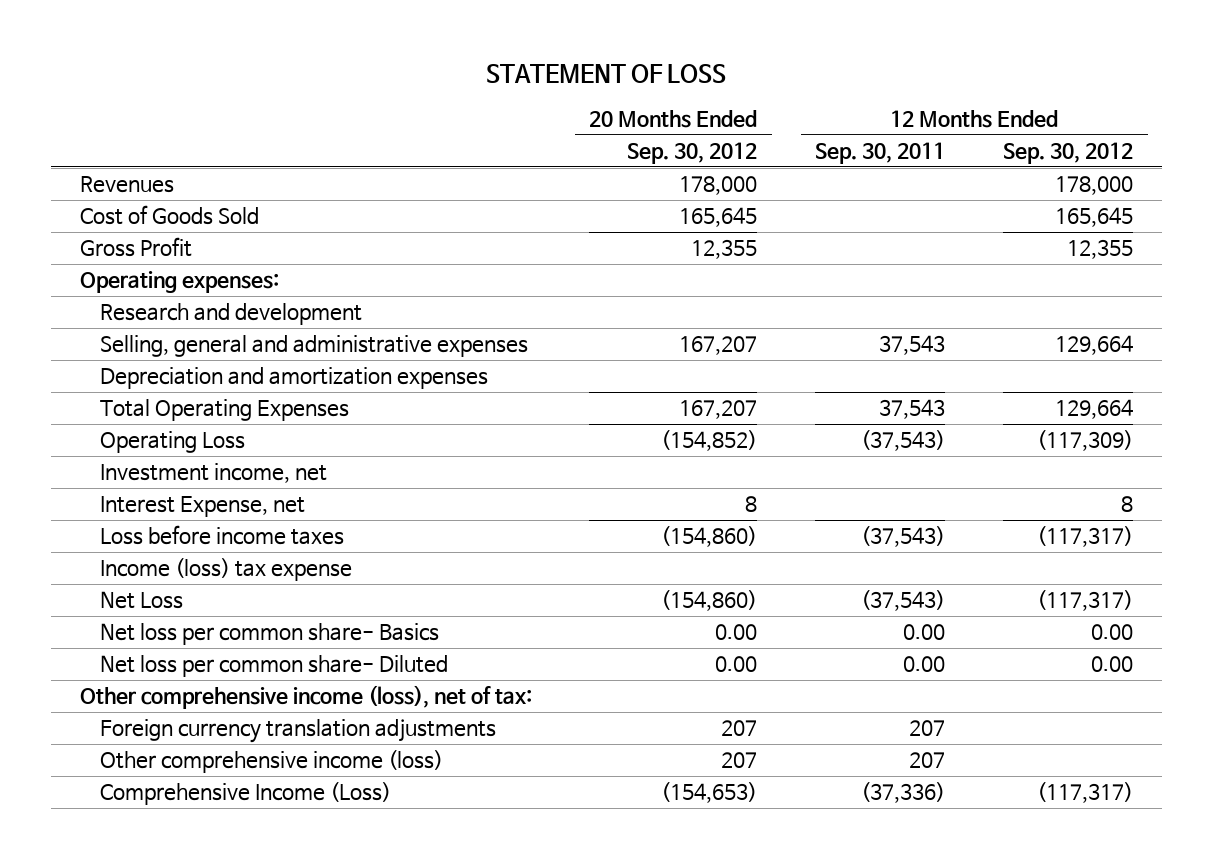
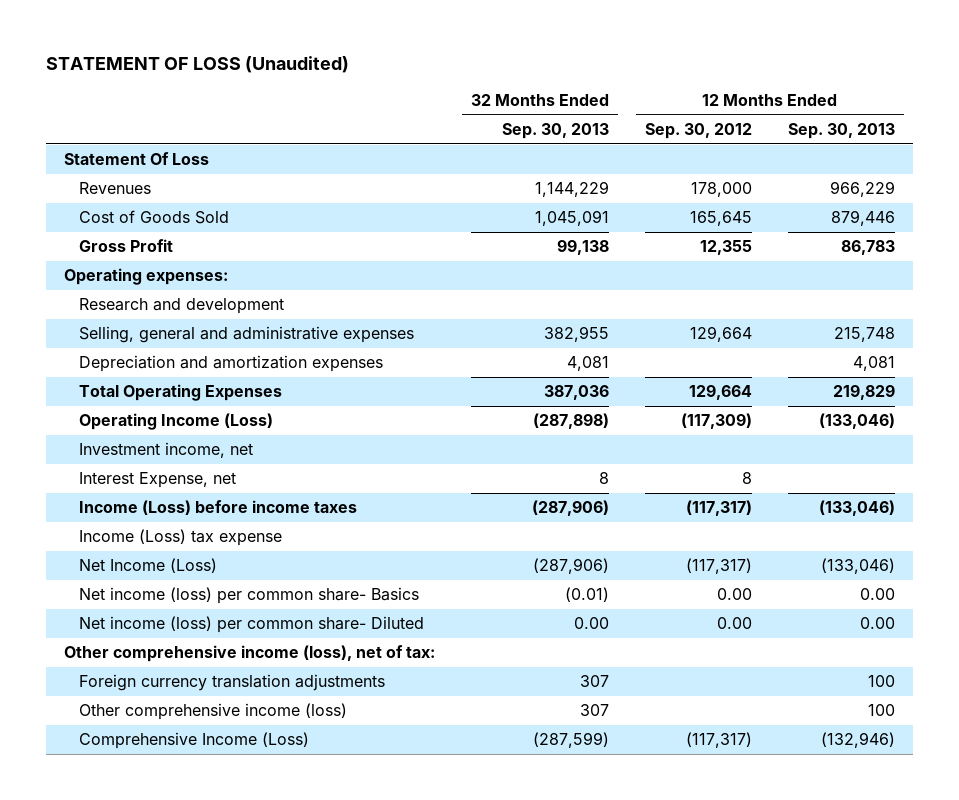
- STATEMENT OF LOSS
+ STATEMENT OF LOSS (Unaudited)
- | 20 Months Ended Sep. 30, 2012 | 12 Months Ended Sep. 30, 2011 | 12 Months Ended Sep. 30, 2012
+ | 32 Months Ended Sep. 30, 2013 | 12 Months Ended Sep. 30, 2012 | 12 Months Ended Sep. 30, 2013
+ Statement Of Loss
- Operating Loss | (154,852) | (37,543) | (117,309)
+ Operating Income (Loss) | (287,898) | (117,309) | (133,046)
- Loss before income taxes | (154,860) | (37,543) | (117,317)
- Income (loss) tax expense
- Net Loss | (154,860) | (37,543) | (117,317)
- Net loss per common share- Basics | 0.00 | 0.00 | 0.00
- Net loss per common share- Diluted | 0.00 | 0.00 | 0.00
+ Income (Loss) before income taxes | (287,906) | (117,317) | (133,046)
+ Income (Loss) tax expense
+ Net Income (Loss) | (287,906) | (117,317) | (133,046)
+ Net income (loss) per common share- Basics | (0.01) | 0.00 | 0.00
+ Net income (loss) per common share- Diluted | 0.00 | 0.00 | 0.00

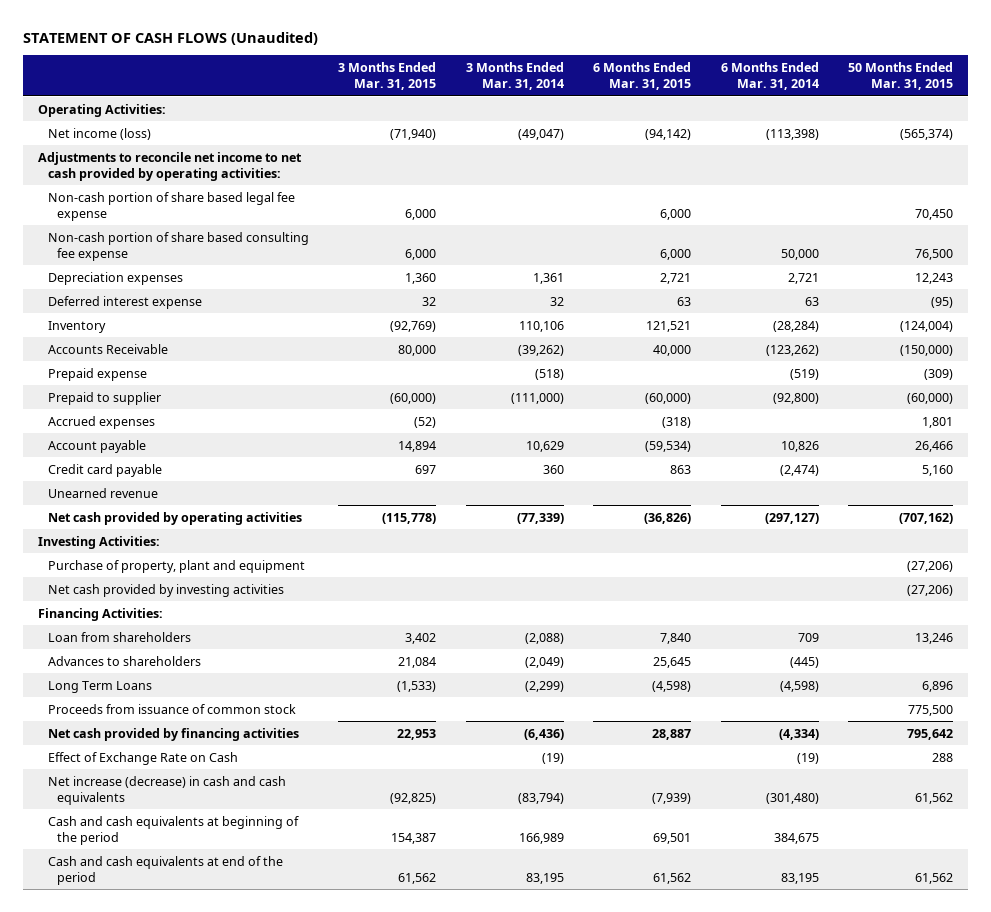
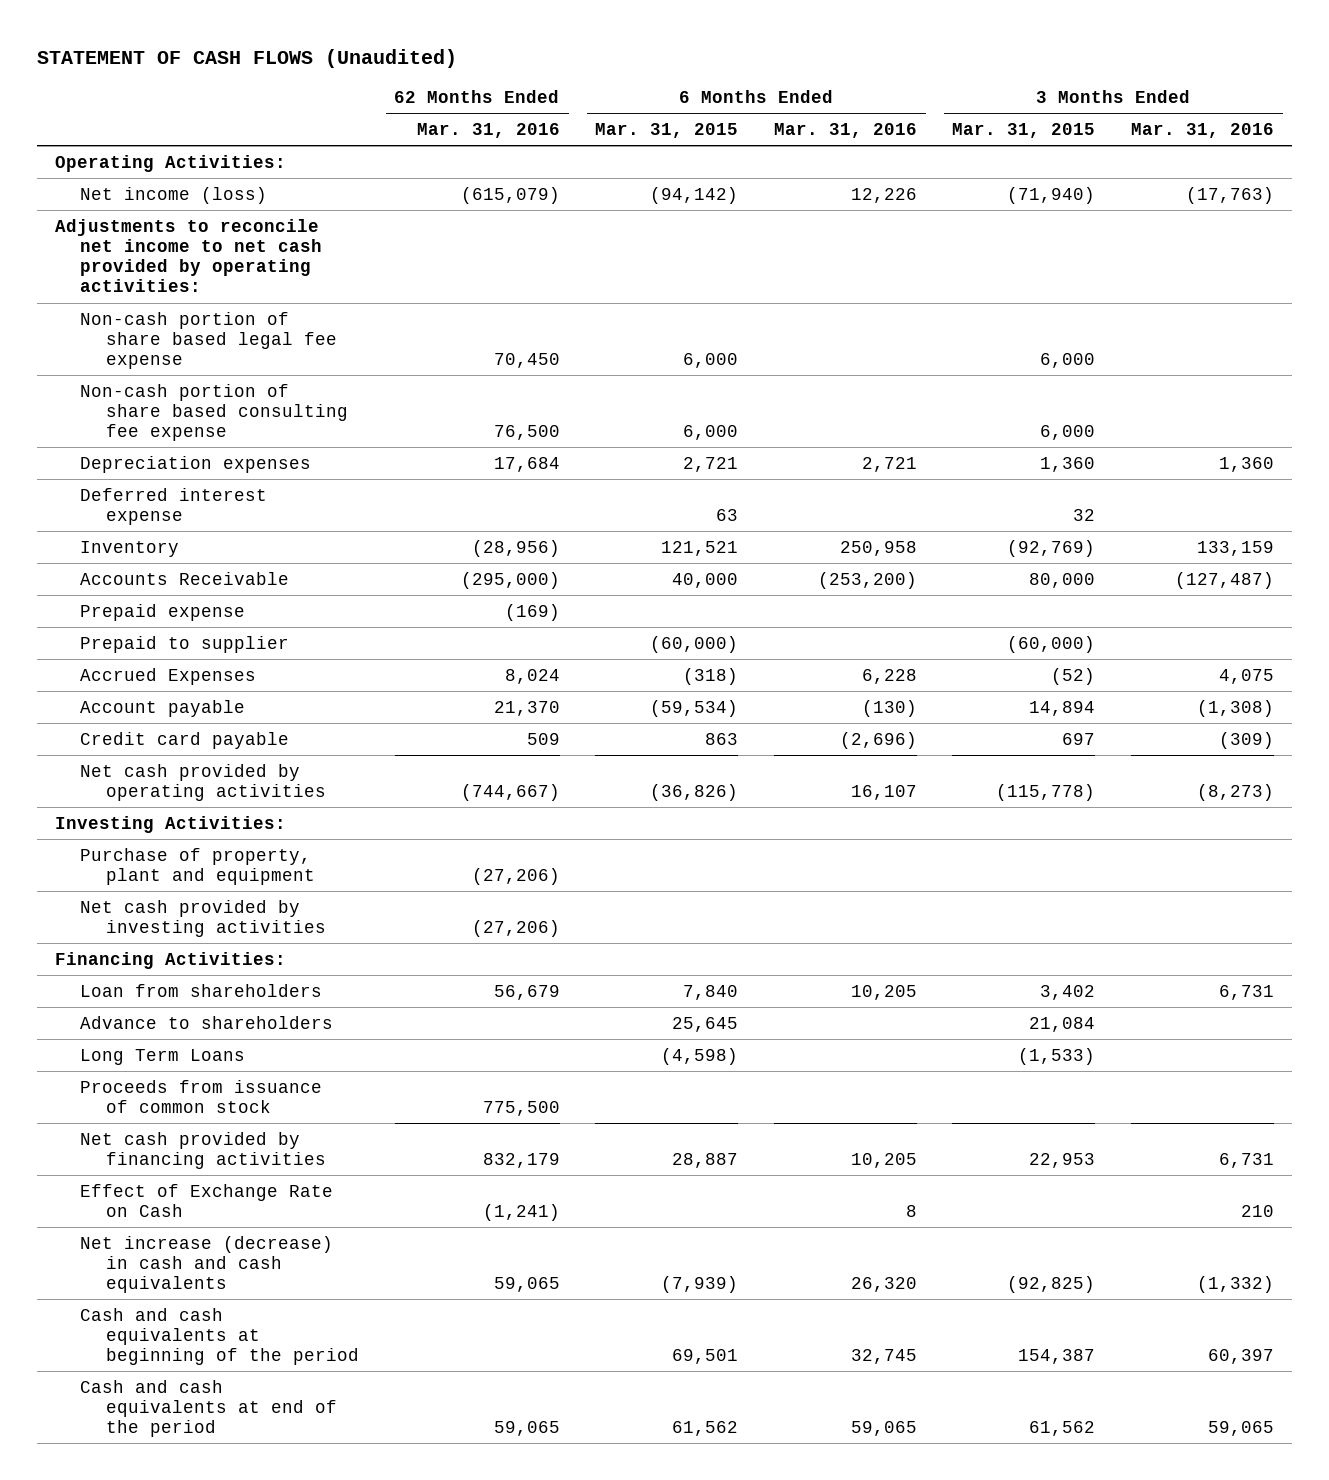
- | 3 Months Ended Mar. 31, 2015 | 3 Months Ended Mar. 31, 2014 | 6 Months Ended Mar. 31, 2015 | 6 Months Ended Mar. 31, 2014 | 50 Months Ended Mar. 31, 2015
+ | 62 Months Ended Mar. 31, 2016 | 6 Months Ended Mar. 31, 2015 | 6 Months Ended Mar. 31, 2016 | 3 Months Ended Mar. 31, 2015 | 3 Months Ended Mar. 31, 2016
- Accrued expenses | (52) | | (318) | | 1,801
+ Accrued Expenses | 8,024 | (318) | 6,228 | (52) | 4,075
- Unearned revenue
- Advances to shareholders | 21,084 | (2,049) | 25,645 | (445) |
+ Advance to shareholders | | 25,645 | | 21,084 |

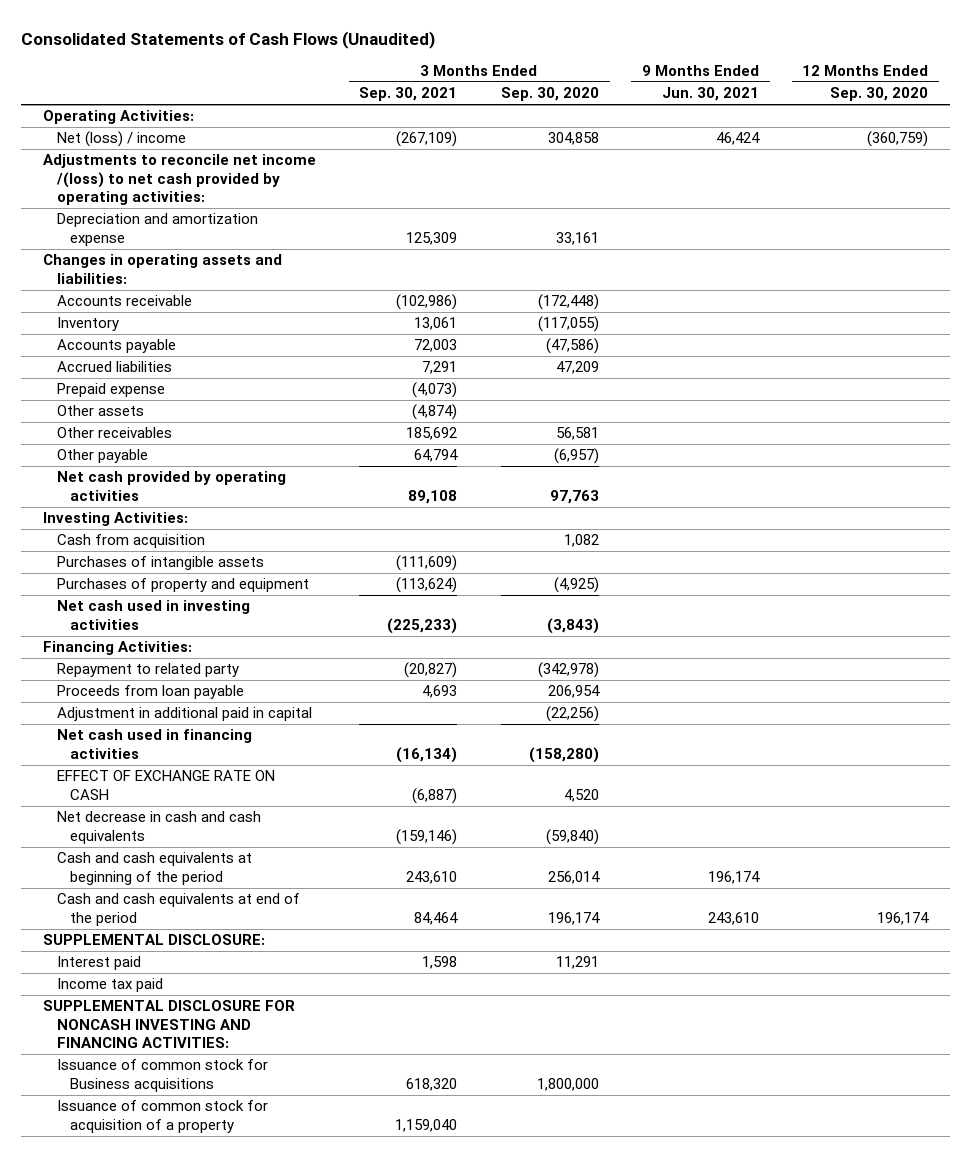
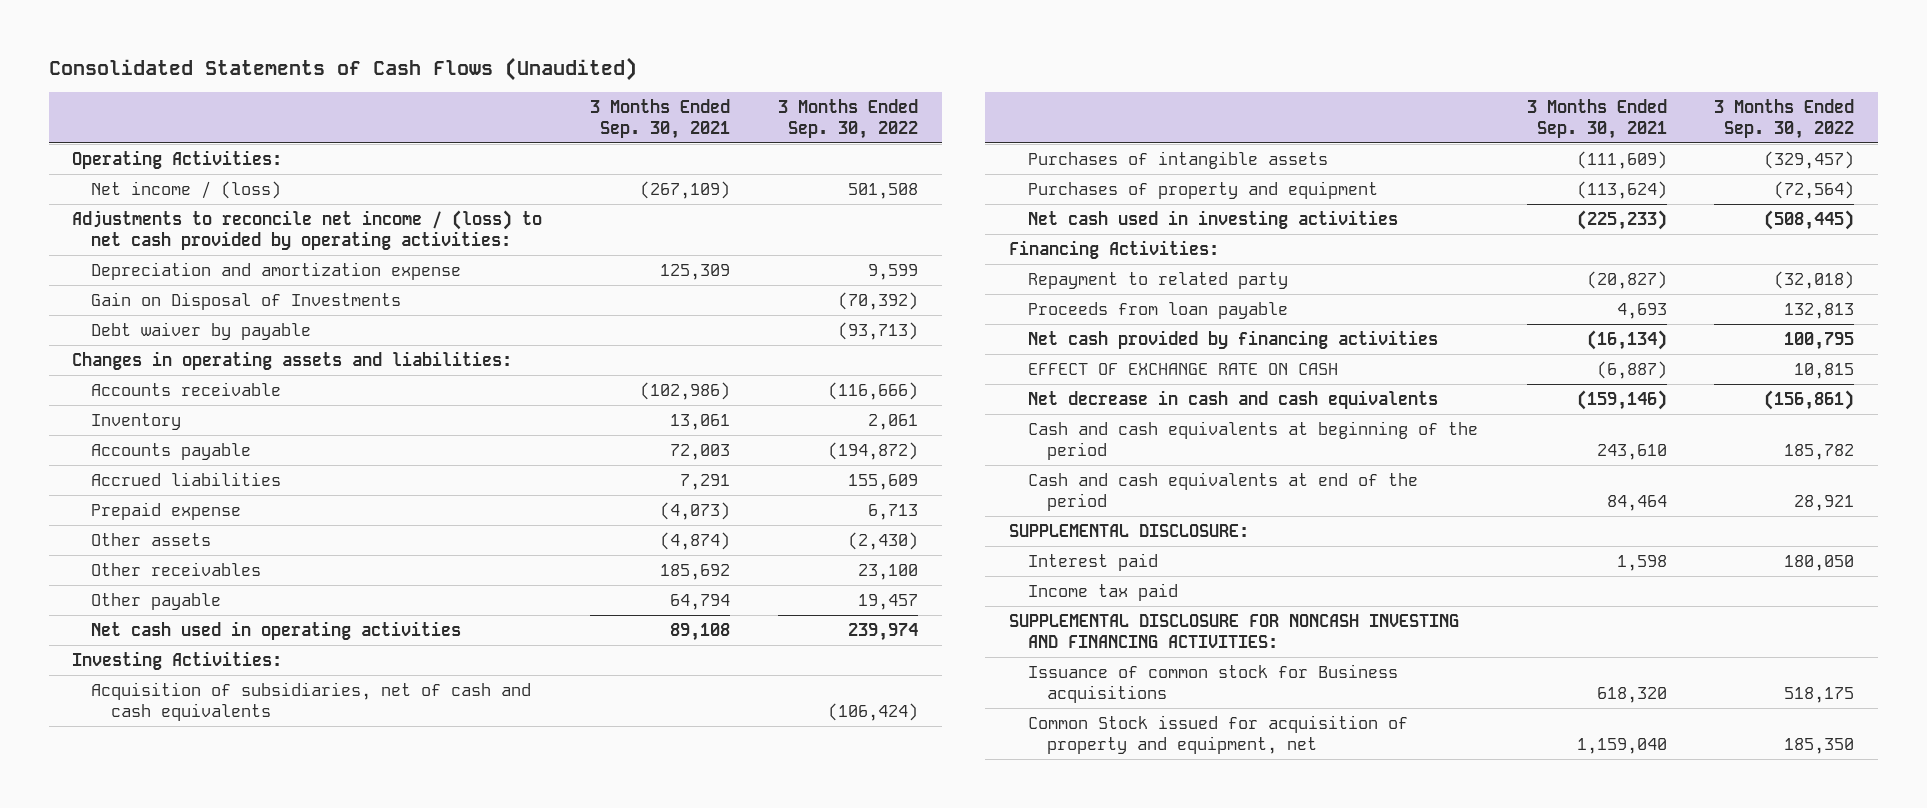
- | 3 Months Ended Sep. 30, 2021 | 3 Months Ended Sep. 30, 2020 | 9 Months Ended Jun. 30, 2021 | 12 Months Ended Sep. 30, 2020
+ | 3 Months Ended Sep. 30, 2021 | 3 Months Ended Sep. 30, 2022
- Net (loss) / income | (267,109) | 304,858 | 46,424 | (360,759)
- Adjustments to reconcile net income /(loss) to net cash provided by operating activities:
+ Net income / (loss) | (267,109) | 501,508
+ Adjustments to reconcile net income / (loss) to net cash provided by operating activities:
+ Gain on Disposal of Investments | | (70,392)
+ Debt waiver by payable | | (93,713)
- Net cash provided by operating activities | 89,108 | 97,763 | |
+ Net cash used in operating activities | 89,108 | 239,974
- Cash from acquisition | | 1,082 | |
+ Acquisition of subsidiaries, net of cash and cash equivalents | | (106,424)
- Adjustment in additional paid in capital | | (22,256) | |
- Net cash used in financing activities | (16,134) | (158,280) | |
+ Net cash provided by financing activities | (16,134) | 100,795
- Issuance of common stock for acquisition of a property | 1,159,040 | | |
+ Common Stock issued for acquisition of property and equipment, net | 1,159,040 | 185,350

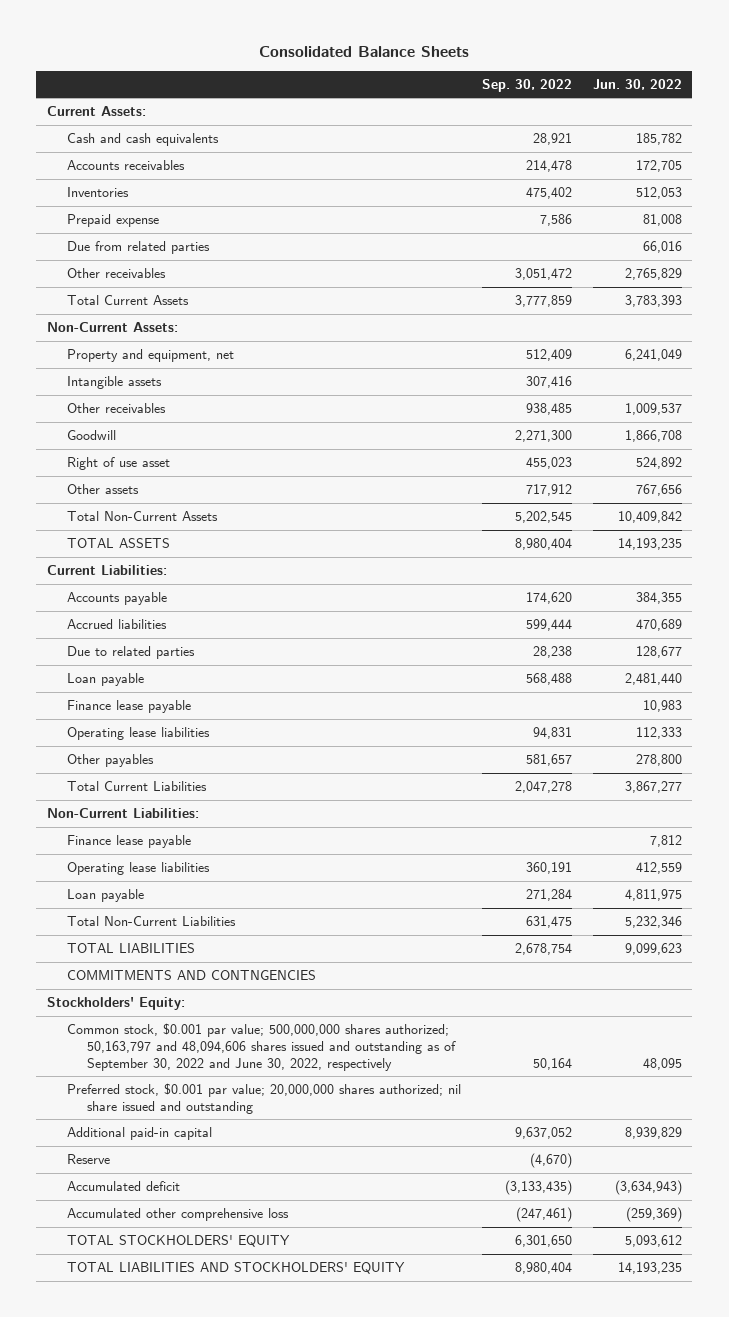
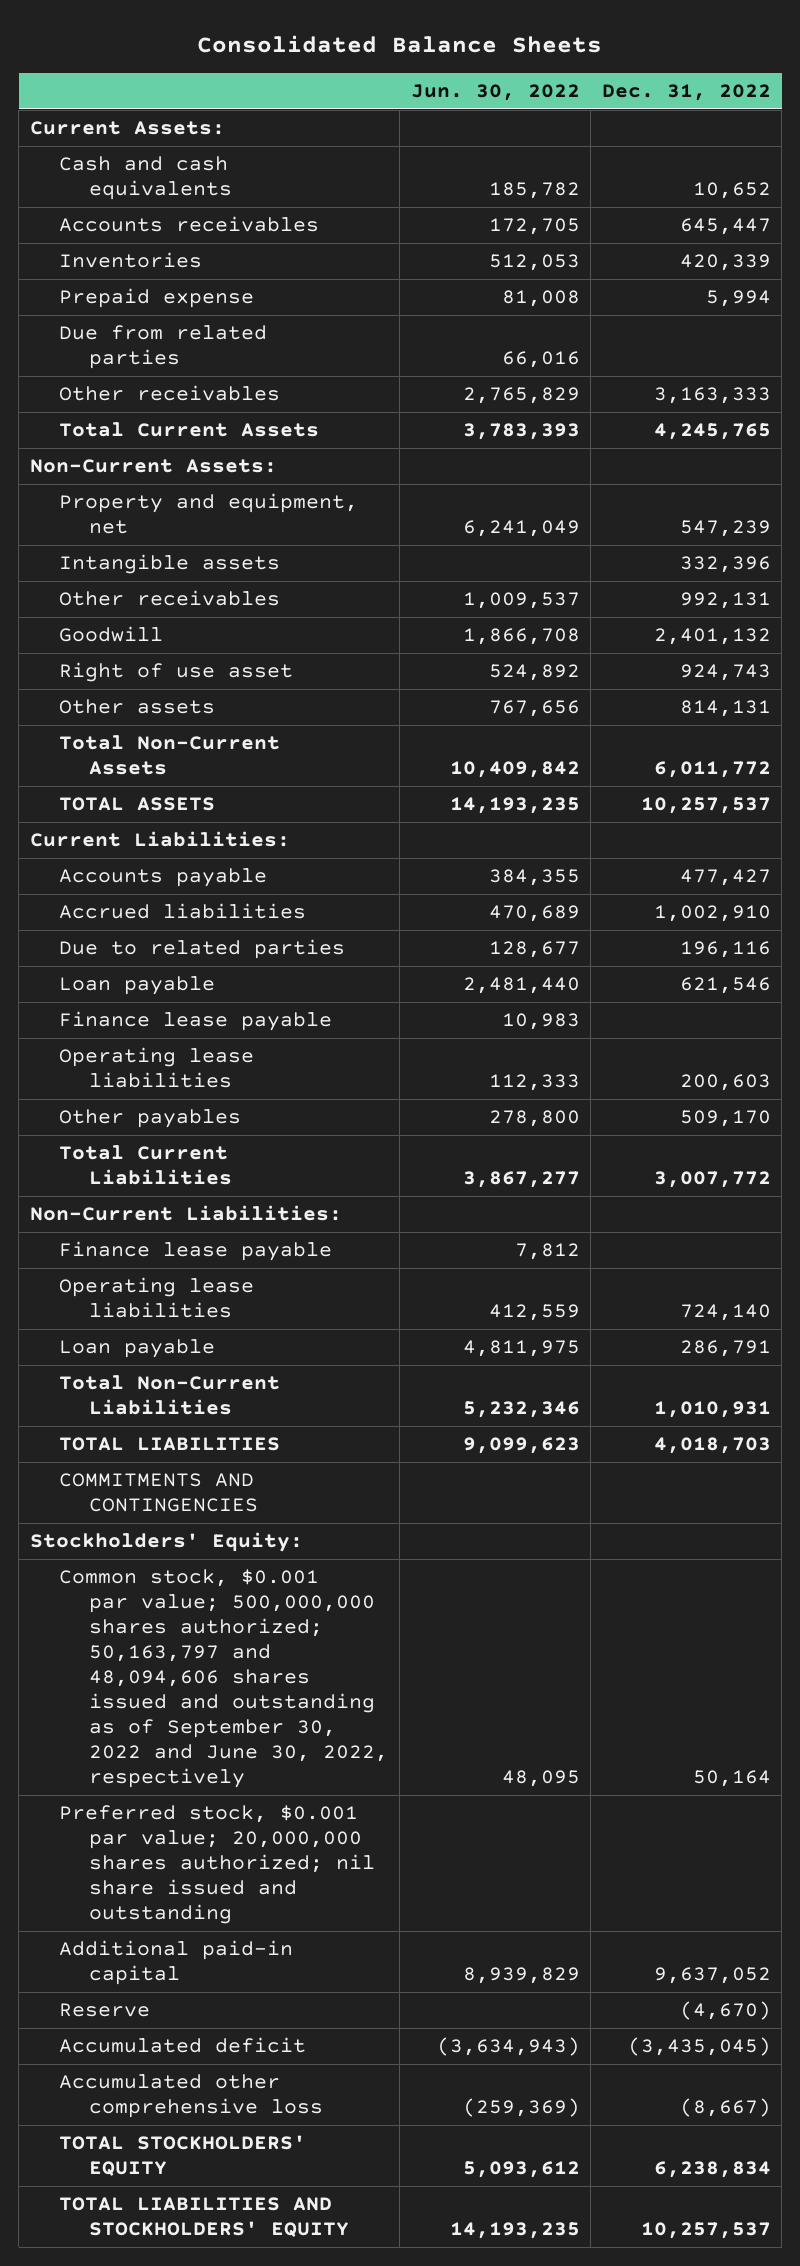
- | Sep. 30, 2022 | Jun. 30, 2022
+ | Jun. 30, 2022 | Dec. 31, 2022
- COMMITMENTS AND CONTNGENCIES
+ COMMITMENTS AND CONTINGENCIES

